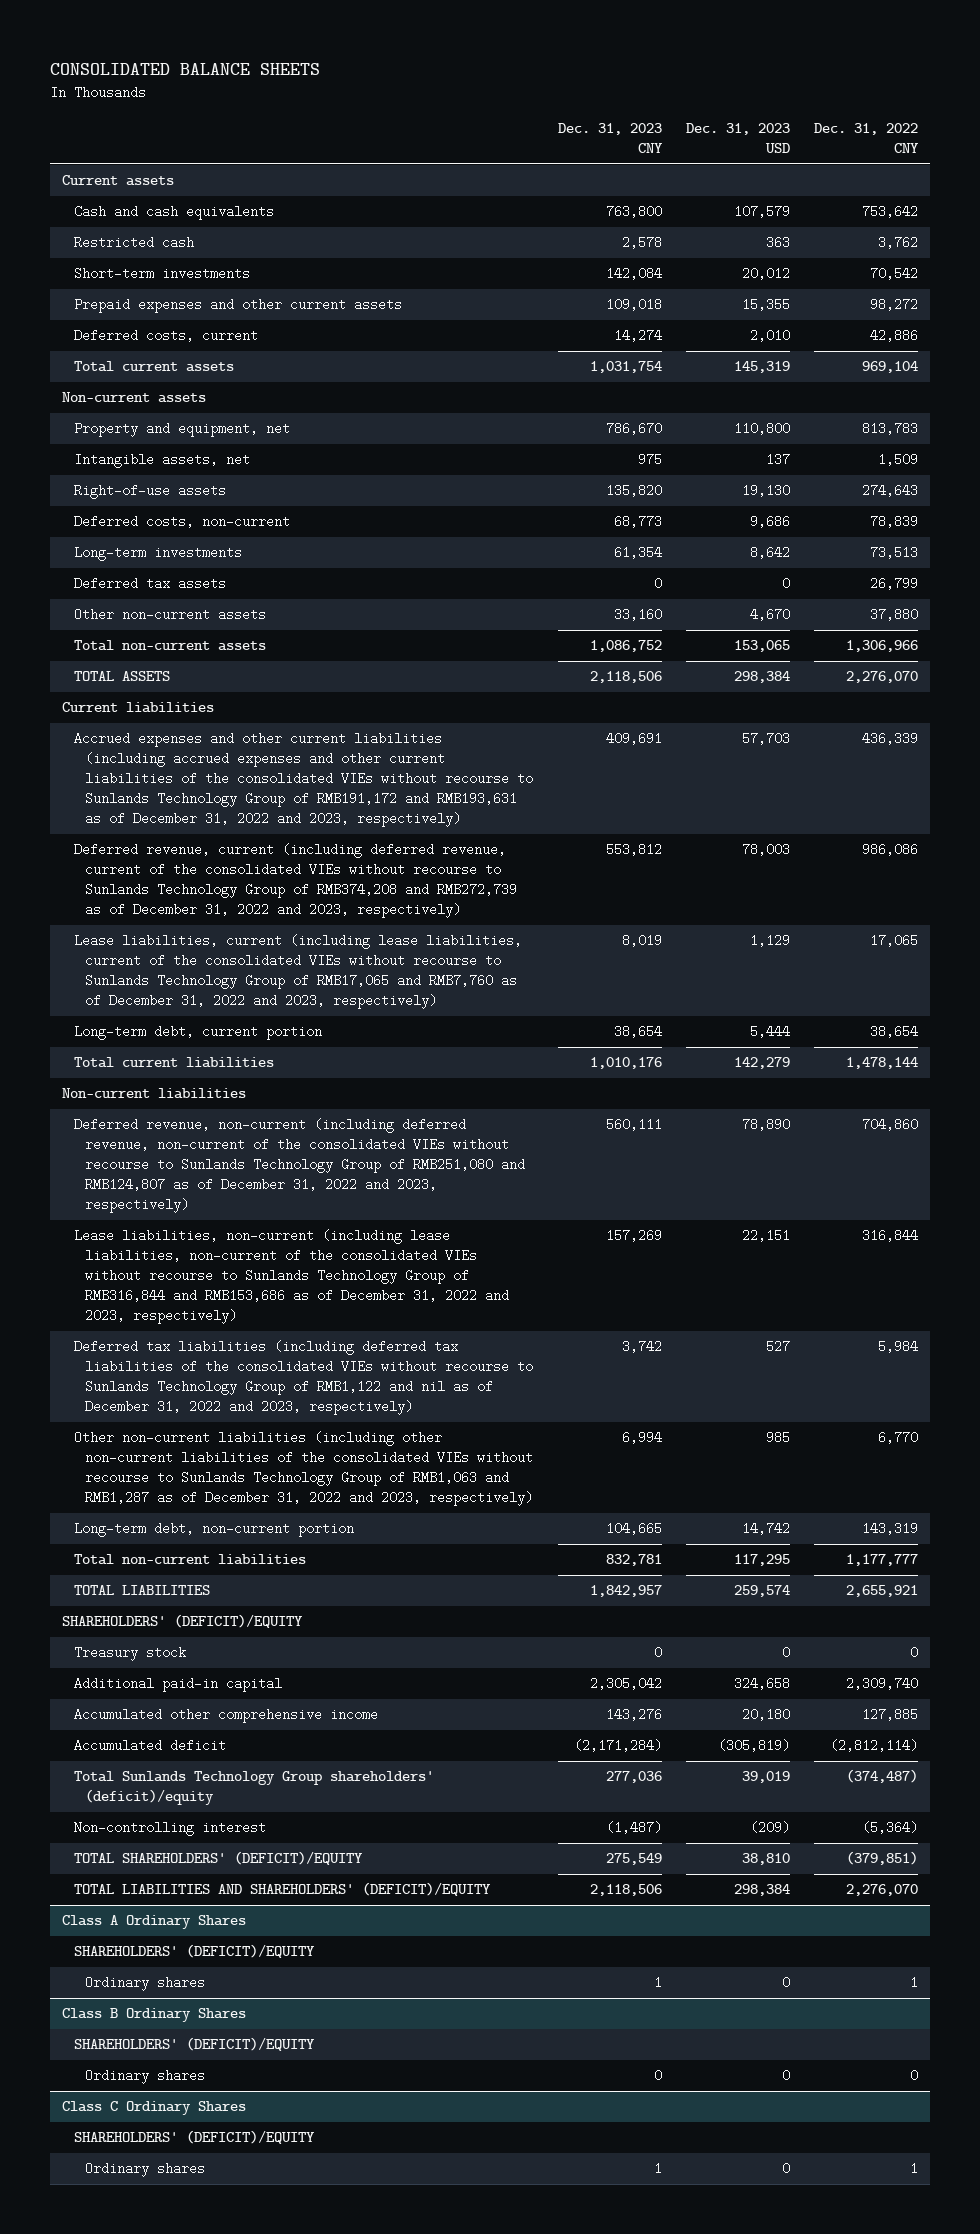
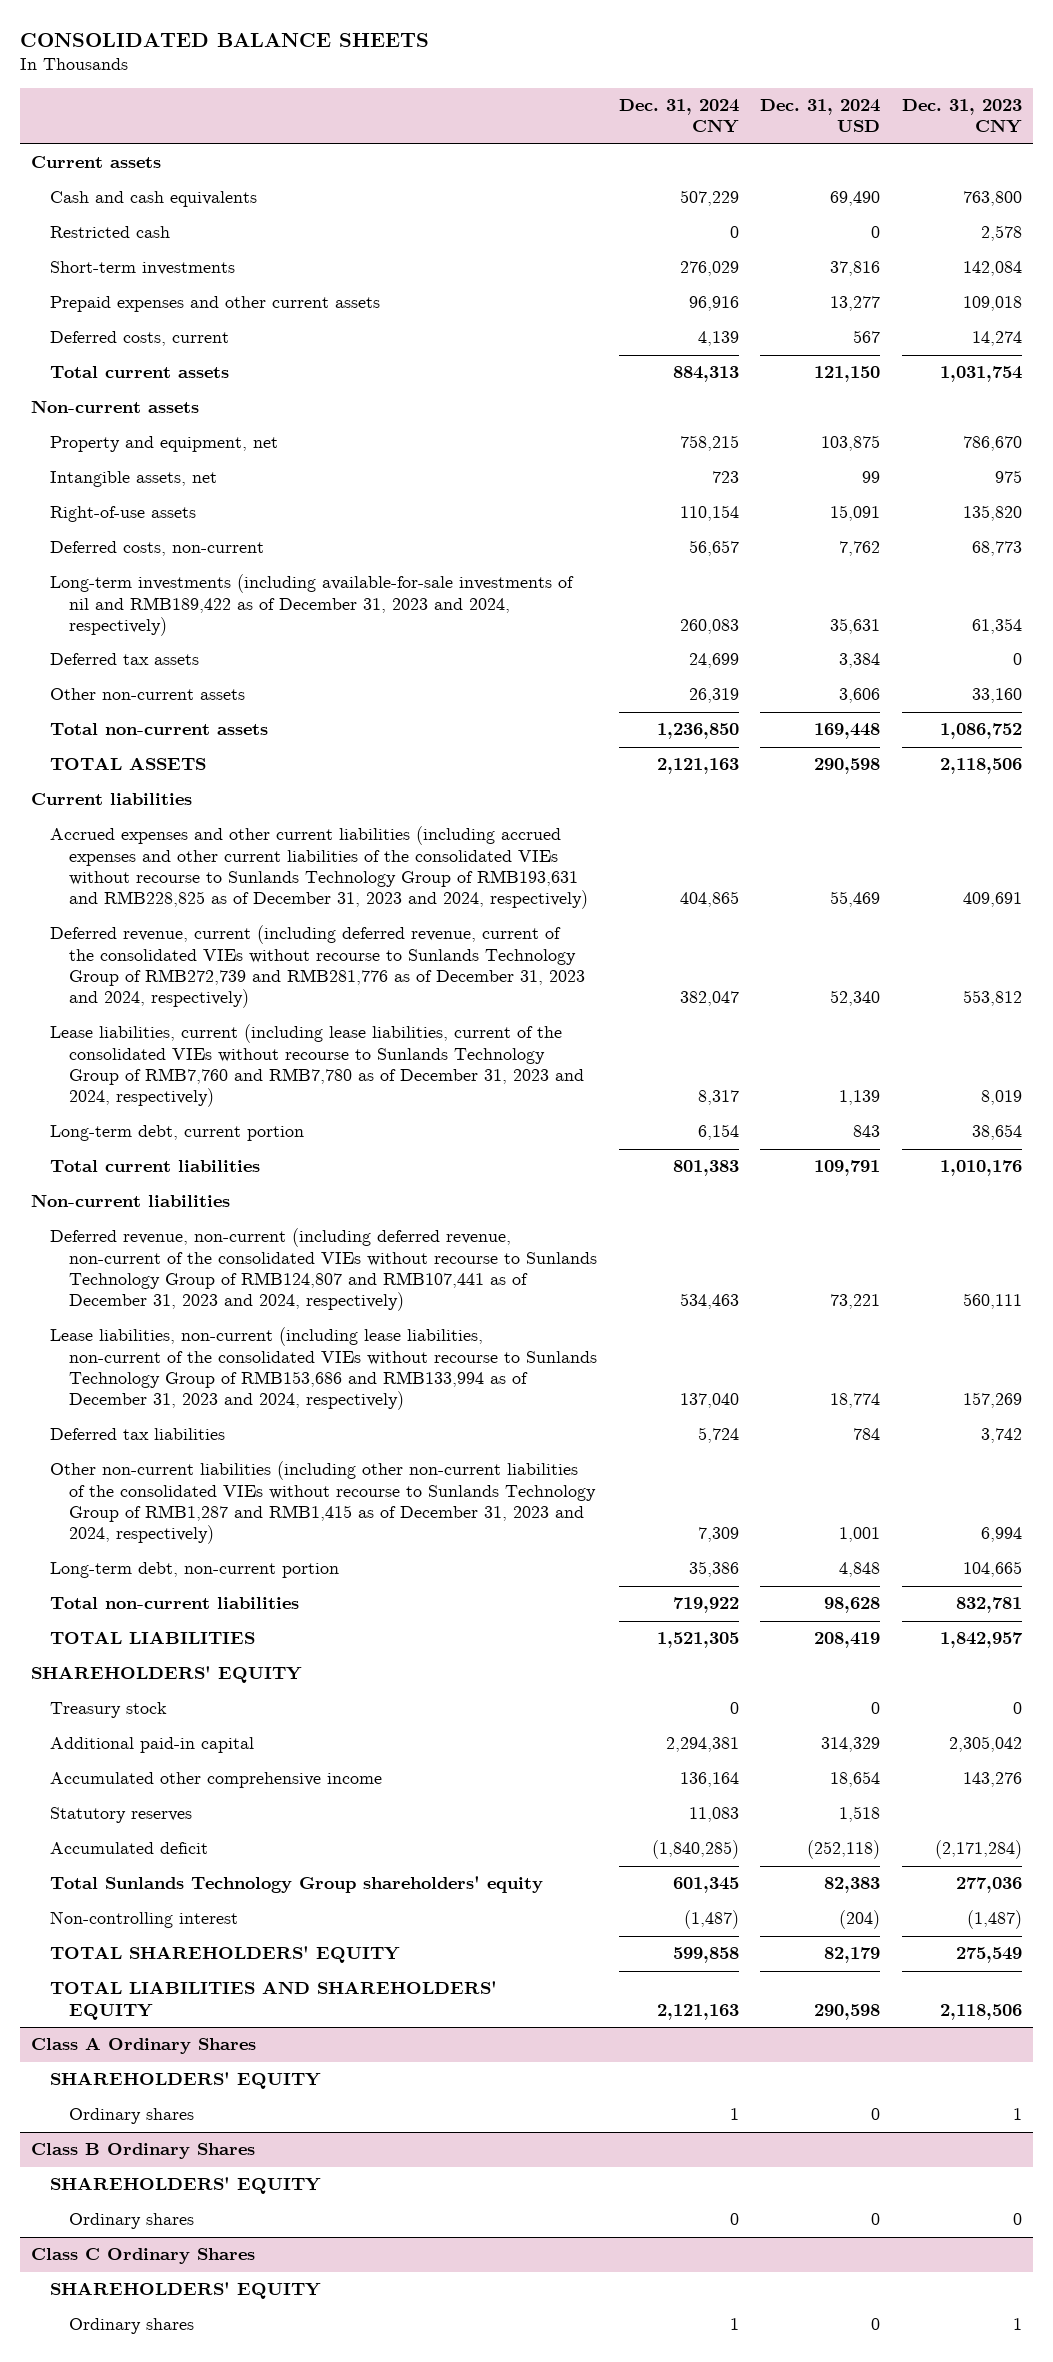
- | Dec. 31, 2023 CNY | Dec. 31, 2023 USD | Dec. 31, 2022 CNY
+ | Dec. 31, 2024 CNY | Dec. 31, 2024 USD | Dec. 31, 2023 CNY
- Long-term investments | 61,354 | 8,642 | 73,513
+ Long-term investments (including available-for-sale investments of nil and RMB189,422 as of December 31, 2023 and 2024, respectively) | 260,083 | 35,631 | 61,354
- Accrued expenses and other current liabilities (including accrued expenses and other current liabilities of the consolidated VIEs without recourse to Sunlands Technology Group of RMB191,172 and RMB193,631 as of December 31, 2022 and 2023, respectively) | 409,691 | 57,703 | 436,339
- Deferred revenue, current (including deferred revenue, current of the consolidated VIEs without recourse to Sunlands Technology Group of RMB374,208 and RMB272,739 as of December 31, 2022 and 2023, respectively) | 553,812 | 78,003 | 986,086
- Lease liabilities, current (including lease liabilities, current of the consolidated VIEs without recourse to Sunlands Technology Group of RMB17,065 and RMB7,760 as of December 31, 2022 and 2023, respectively) | 8,019 | 1,129 | 17,065
+ Accrued expenses and other current liabilities (including accrued expenses and other current liabilities of the consolidated VIEs without recourse to Sunlands Technology Group of RMB193,631 and RMB228,825 as of December 31, 2023 and 2024, respectively) | 404,865 | 55,469 | 409,691
+ Deferred revenue, current (including deferred revenue, current of the consolidated VIEs without recourse to Sunlands Technology Group of RMB272,739 and RMB281,776 as of December 31, 2023 and 2024, respectively) | 382,047 | 52,340 | 553,812
+ Lease liabilities, current (including lease liabilities, current of the consolidated VIEs without recourse to Sunlands Technology Group of RMB7,760 and RMB7,780 as of December 31, 2023 and 2024, respectively) | 8,317 | 1,139 | 8,019
- Deferred revenue, non-current (including deferred revenue, non-current of the consolidated VIEs without recourse to Sunlands Technology Group of RMB251,080 and RMB124,807 as of December 31, 2022 and 2023, respectively) | 560,111 | 78,890 | 704,860
- Lease liabilities, non-current (including lease liabilities, non-current of the consolidated VIEs without recourse to Sunlands Technology Group of RMB316,844 and RMB153,686 as of December 31, 2022 and 2023, respectively) | 157,269 | 22,151 | 316,844
- Deferred tax liabilities (including deferred tax liabilities of the consolidated VIEs without recourse to Sunlands Technology Group of RMB1,122 and nil as of December 31, 2022 and 2023, respectively) | 3,742 | 527 | 5,984
- Other non-current liabilities (including other non-current liabilities of the consolidated VIEs without recourse to Sunlands Technology Group of RMB1,063 and RMB1,287 as of December 31, 2022 and 2023, respectively) | 6,994 | 985 | 6,770
+ Deferred revenue, non-current (including deferred revenue, non-current of the consolidated VIEs without recourse to Sunlands Technology Group of RMB124,807 and RMB107,441 as of December 31, 2023 and 2024, respectively) | 534,463 | 73,221 | 560,111
+ Lease liabilities, non-current (including lease liabilities, non-current of the consolidated VIEs without recourse to Sunlands Technology Group of RMB153,686 and RMB133,994 as of December 31, 2023 and 2024, respectively) | 137,040 | 18,774 | 157,269
+ Deferred tax liabilities | 5,724 | 784 | 3,742
+ Other non-current liabilities (including other non-current liabilities of the consolidated VIEs without recourse to Sunlands Technology Group of RMB1,287 and RMB1,415 as of December 31, 2023 and 2024, respectively) | 7,309 | 1,001 | 6,994
- SHAREHOLDERS' (DEFICIT)/EQUITY
+ SHAREHOLDERS' EQUITY
+ Statutory reserves | 11,083 | 1,518 |
- Total Sunlands Technology Group shareholders' (deficit)/equity | 277,036 | 39,019 | (374,487)
+ Total Sunlands Technology Group shareholders' equity | 601,345 | 82,383 | 277,036
- TOTAL SHAREHOLDERS' (DEFICIT)/EQUITY | 275,549 | 38,810 | (379,851)
- TOTAL LIABILITIES AND SHAREHOLDERS' (DEFICIT)/EQUITY | 2,118,506 | 298,384 | 2,276,070
+ TOTAL SHAREHOLDERS' EQUITY | 599,858 | 82,179 | 275,549
+ TOTAL LIABILITIES AND SHAREHOLDERS' EQUITY | 2,121,163 | 290,598 | 2,118,506
@ Class A Ordinary Shares
- SHAREHOLDERS' (DEFICIT)/EQUITY
+ SHAREHOLDERS' EQUITY
@ Class B Ordinary Shares
- SHAREHOLDERS' (DEFICIT)/EQUITY
+ SHAREHOLDERS' EQUITY
@ Class C Ordinary Shares
- SHAREHOLDERS' (DEFICIT)/EQUITY
+ SHAREHOLDERS' EQUITY

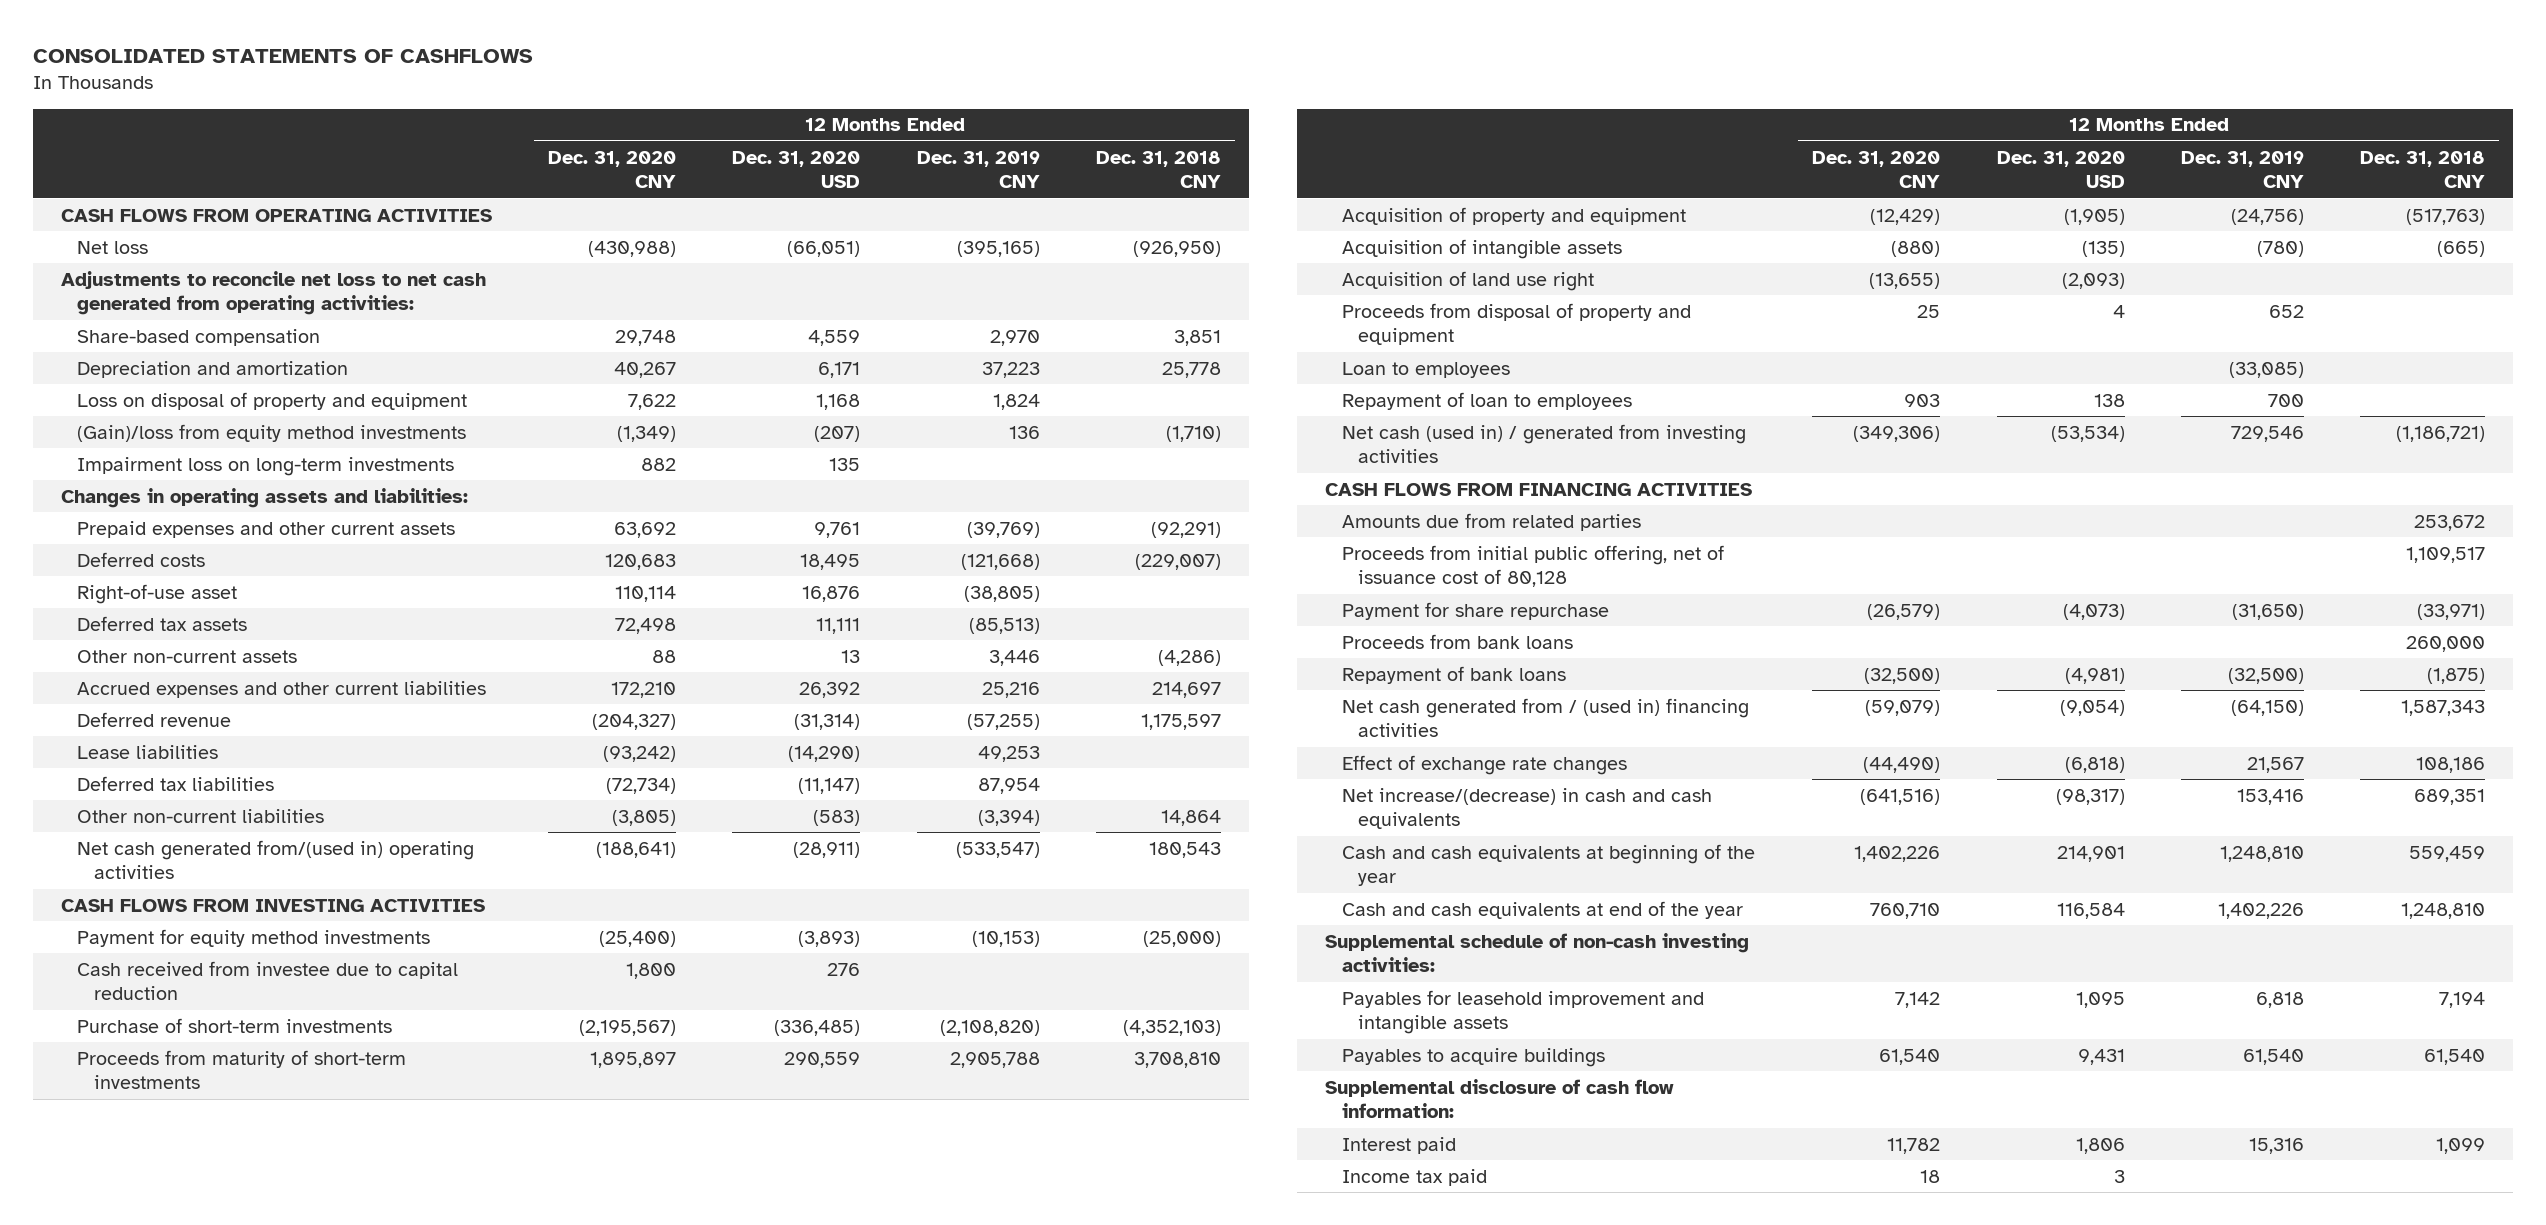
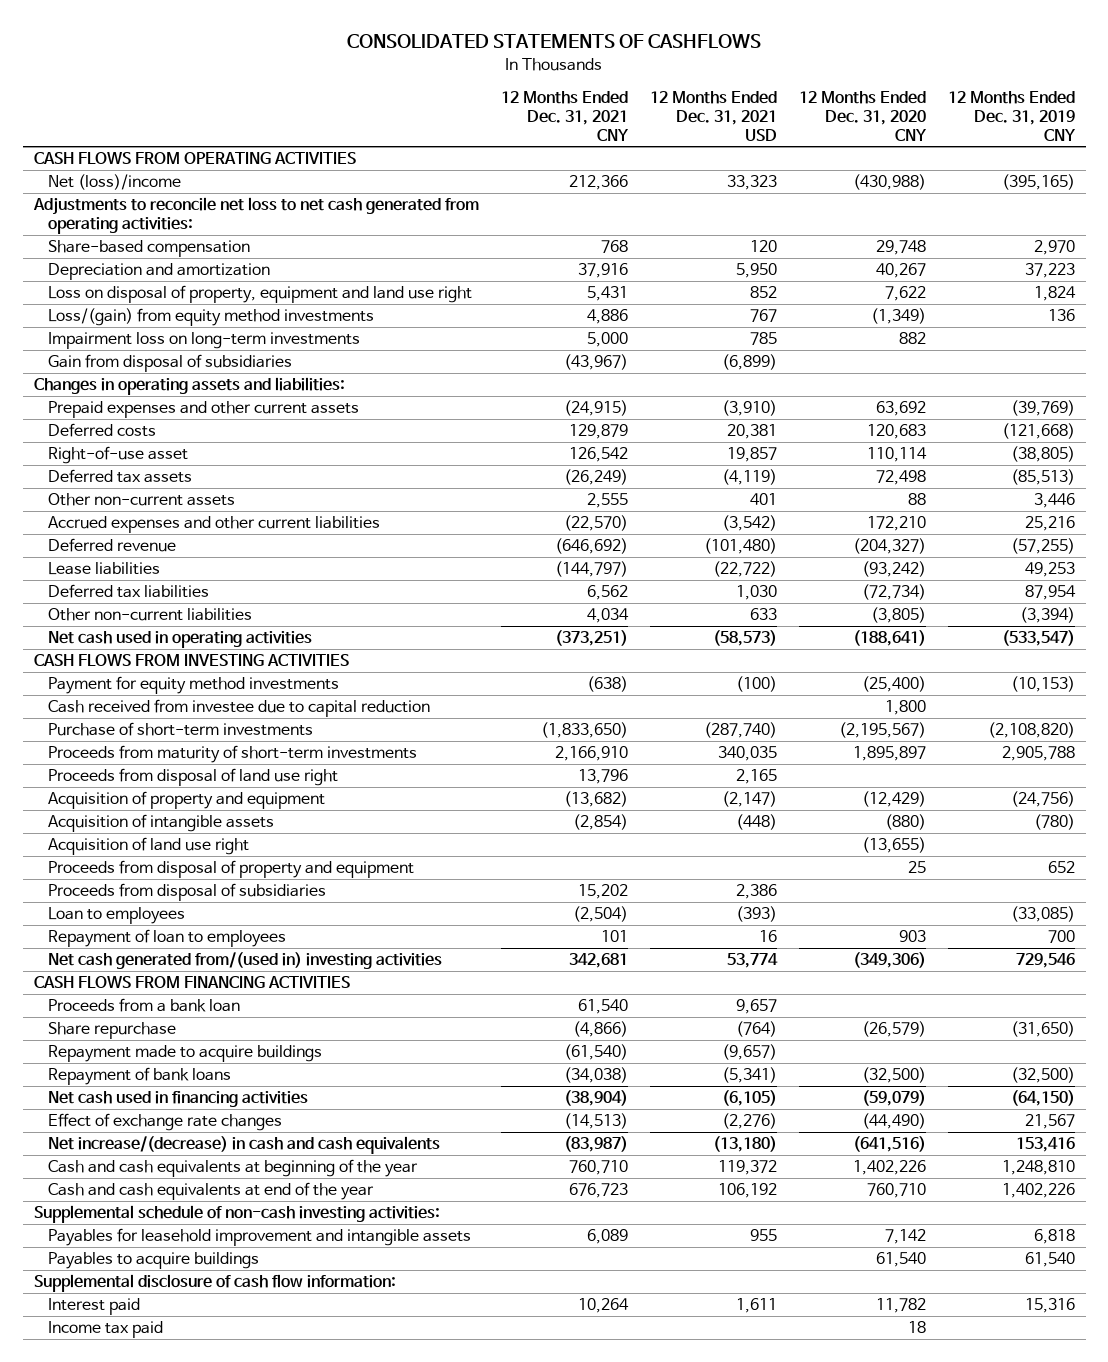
- | 12 Months Ended Dec. 31, 2020 CNY | 12 Months Ended Dec. 31, 2020 USD | 12 Months Ended Dec. 31, 2019 CNY | 12 Months Ended Dec. 31, 2018 CNY
+ | 12 Months Ended Dec. 31, 2021 CNY | 12 Months Ended Dec. 31, 2021 USD | 12 Months Ended Dec. 31, 2020 CNY | 12 Months Ended Dec. 31, 2019 CNY
- Net loss | (430,988) | (66,051) | (395,165) | (926,950)
+ Net (loss)/income | 212,366 | 33,323 | (430,988) | (395,165)
- Loss on disposal of property and equipment | 7,622 | 1,168 | 1,824 |
- (Gain)/loss from equity method investments | (1,349) | (207) | 136 | (1,710)
+ Loss on disposal of property, equipment and land use right | 5,431 | 852 | 7,622 | 1,824
+ Loss/(gain) from equity method investments | 4,886 | 767 | (1,349) | 136
+ Gain from disposal of subsidiaries | (43,967) | (6,899) | |
- Net cash generated from/(used in) operating activities | (188,641) | (28,911) | (533,547) | 180,543
+ Net cash used in operating activities | (373,251) | (58,573) | (188,641) | (533,547)
+ Proceeds from disposal of land use right | 13,796 | 2,165 | |
+ Proceeds from disposal of subsidiaries | 15,202 | 2,386 | |
- Net cash (used in) / generated from investing activities | (349,306) | (53,534) | 729,546 | (1,186,721)
+ Net cash generated from/(used in) investing activities | 342,681 | 53,774 | (349,306) | 729,546
- Amounts due from related parties | | | | 253,672
- Proceeds from initial public offering, net of issuance cost of 80,128 | | | | 1,109,517
- Payment for share repurchase | (26,579) | (4,073) | (31,650) | (33,971)
- Proceeds from bank loans | | | | 260,000
+ Proceeds from a bank loan | 61,540 | 9,657 | |
+ Share repurchase | (4,866) | (764) | (26,579) | (31,650)
+ Repayment made to acquire buildings | (61,540) | (9,657) | |
- Net cash generated from / (used in) financing activities | (59,079) | (9,054) | (64,150) | 1,587,343
+ Net cash used in financing activities | (38,904) | (6,105) | (59,079) | (64,150)

